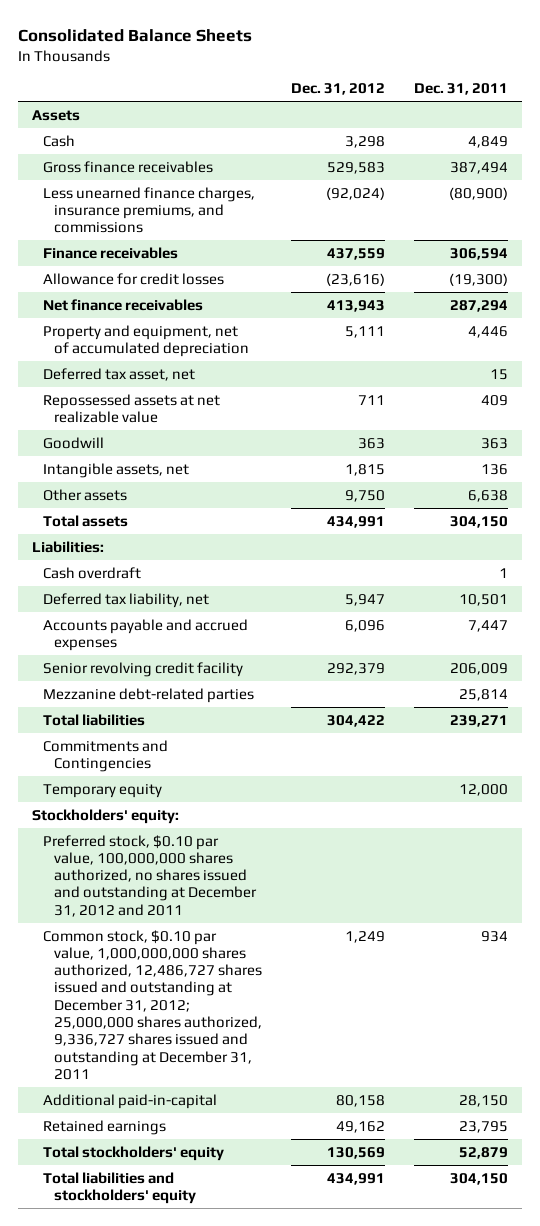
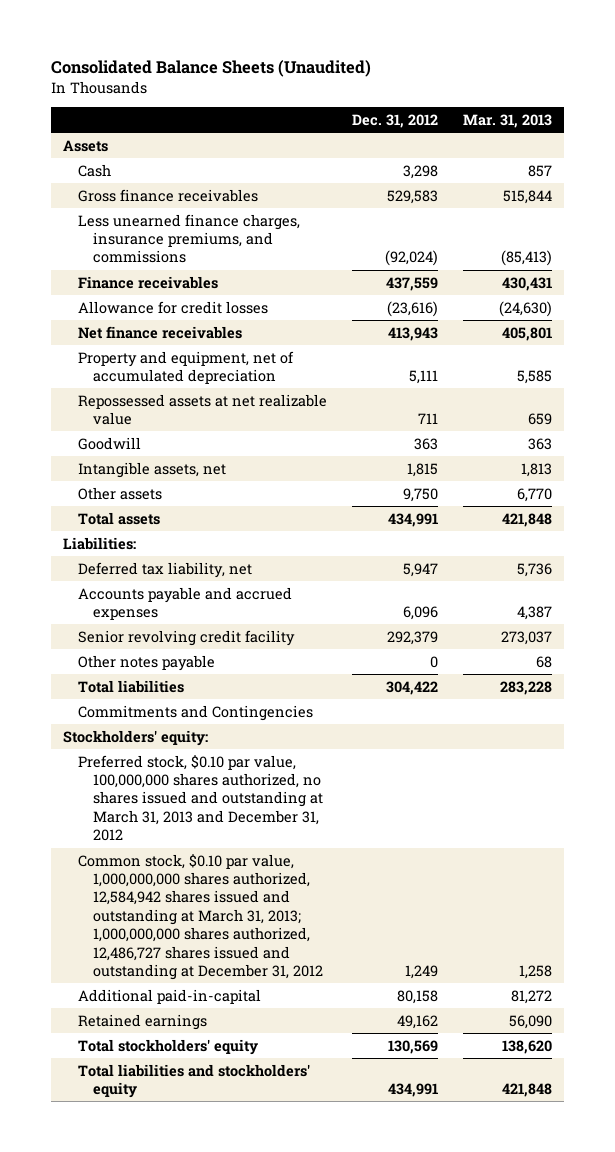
- Consolidated Balance Sheets
+ Consolidated Balance Sheets (Unaudited)
- | Dec. 31, 2012 | Dec. 31, 2011
+ | Dec. 31, 2012 | Mar. 31, 2013
- Deferred tax asset, net | | 15
- Cash overdraft | | 1
- Mezzanine debt-related parties | | 25,814
+ Other notes payable | 0 | 68
- Temporary equity | | 12,000
- Preferred stock, $0.10 par value, 100,000,000 shares authorized, no shares issued and outstanding at December 31, 2012 and 2011
- Common stock, $0.10 par value, 1,000,000,000 shares authorized, 12,486,727 shares issued and outstanding at December 31, 2012; 25,000,000 shares authorized, 9,336,727 shares issued and outstanding at December 31, 2011 | 1,249 | 934
+ Preferred stock, $0.10 par value, 100,000,000 shares authorized, no shares issued and outstanding at March 31, 2013 and December 31, 2012
+ Common stock, $0.10 par value, 1,000,000,000 shares authorized, 12,584,942 shares issued and outstanding at March 31, 2013; 1,000,000,000 shares authorized, 12,486,727 shares issued and outstanding at December 31, 2012 | 1,249 | 1,258

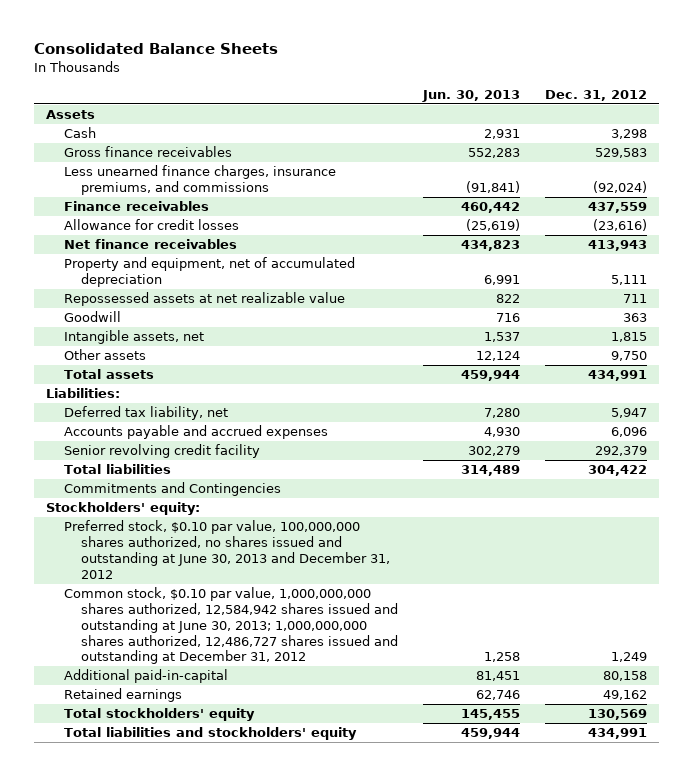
- Consolidated Balance Sheets (Unaudited)
+ Consolidated Balance Sheets
- | Dec. 31, 2012 | Mar. 31, 2013
+ | Jun. 30, 2013 | Dec. 31, 2012
- Other notes payable | 0 | 68
- Preferred stock, $0.10 par value, 100,000,000 shares authorized, no shares issued and outstanding at March 31, 2013 and December 31, 2012
- Common stock, $0.10 par value, 1,000,000,000 shares authorized, 12,584,942 shares issued and outstanding at March 31, 2013; 1,000,000,000 shares authorized, 12,486,727 shares issued and outstanding at December 31, 2012 | 1,249 | 1,258
+ Preferred stock, $0.10 par value, 100,000,000 shares authorized, no shares issued and outstanding at June 30, 2013 and December 31, 2012
+ Common stock, $0.10 par value, 1,000,000,000 shares authorized, 12,584,942 shares issued and outstanding at June 30, 2013; 1,000,000,000 shares authorized, 12,486,727 shares issued and outstanding at December 31, 2012 | 1,258 | 1,249

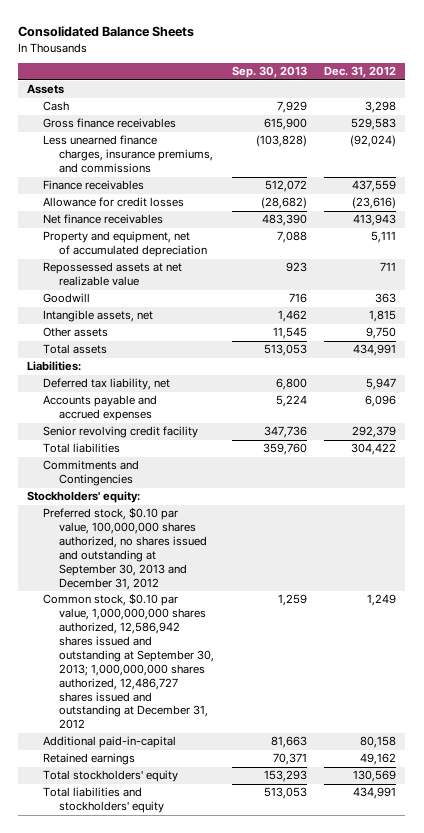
- | Jun. 30, 2013 | Dec. 31, 2012
+ | Sep. 30, 2013 | Dec. 31, 2012
- Preferred stock, $0.10 par value, 100,000,000 shares authorized, no shares issued and outstanding at June 30, 2013 and December 31, 2012
- Common stock, $0.10 par value, 1,000,000,000 shares authorized, 12,584,942 shares issued and outstanding at June 30, 2013; 1,000,000,000 shares authorized, 12,486,727 shares issued and outstanding at December 31, 2012 | 1,258 | 1,249
+ Preferred stock, $0.10 par value, 100,000,000 shares authorized, no shares issued and outstanding at September 30, 2013 and December 31, 2012
+ Common stock, $0.10 par value, 1,000,000,000 shares authorized, 12,586,942 shares issued and outstanding at September 30, 2013; 1,000,000,000 shares authorized, 12,486,727 shares issued and outstanding at December 31, 2012 | 1,259 | 1,249

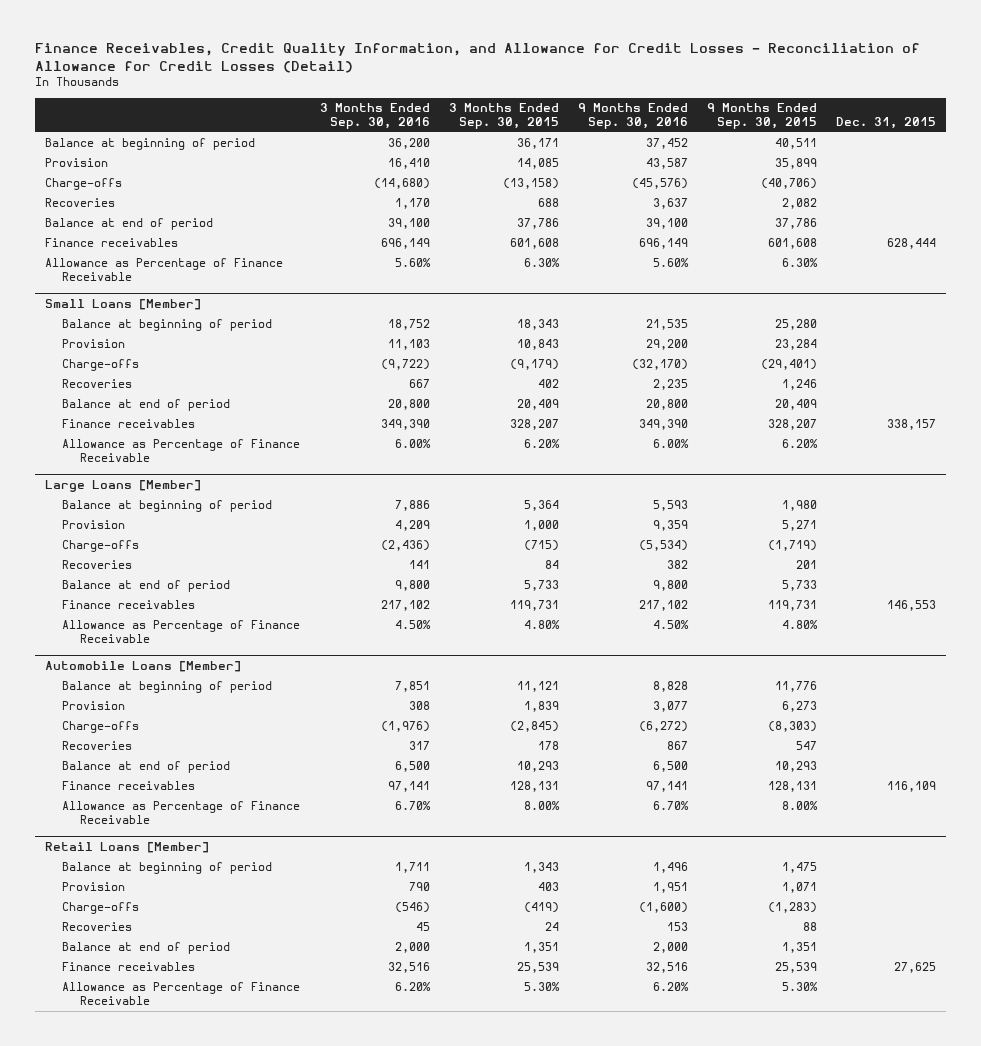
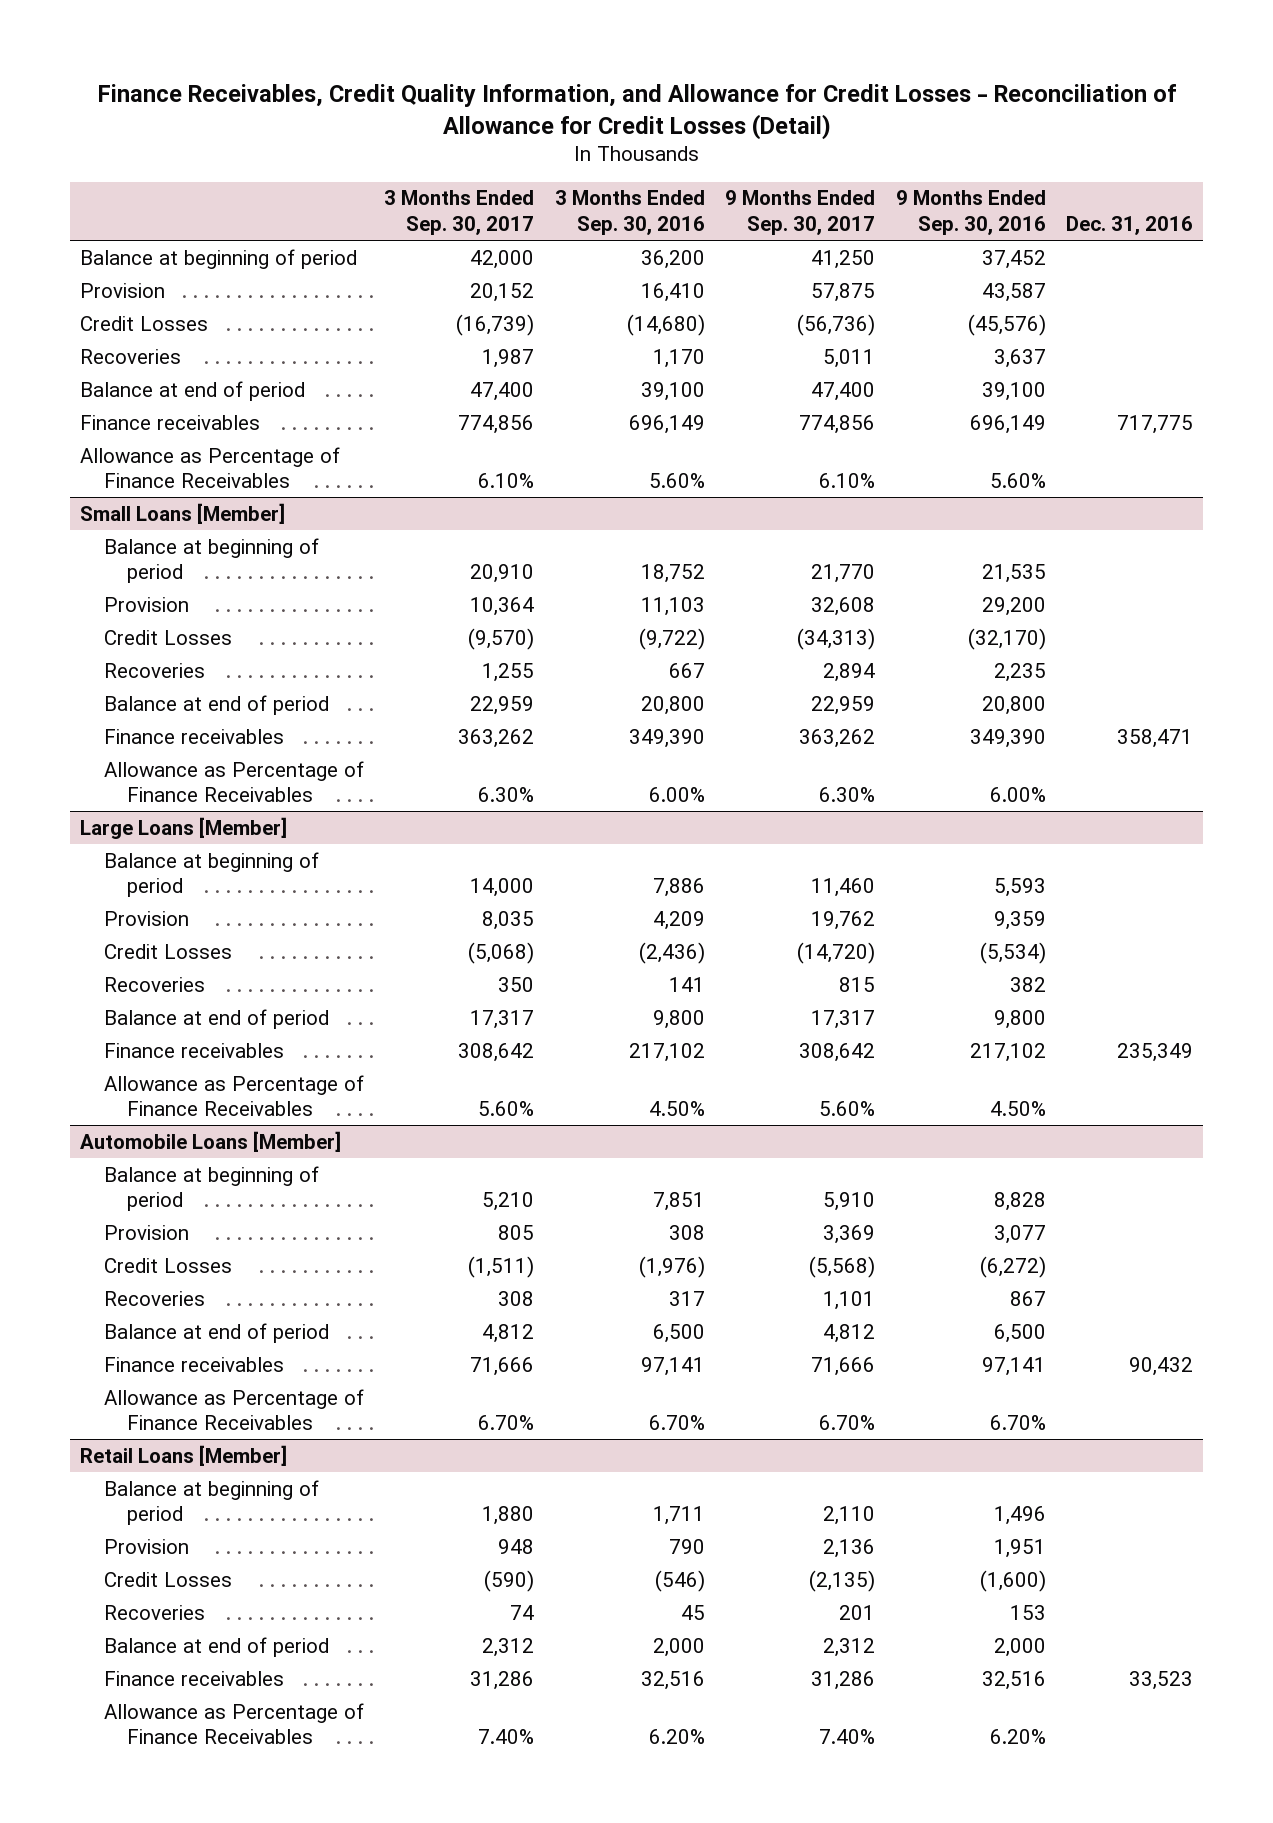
- | 3 Months Ended Sep. 30, 2016 | 3 Months Ended Sep. 30, 2015 | 9 Months Ended Sep. 30, 2016 | 9 Months Ended Sep. 30, 2015 | Dec. 31, 2015
+ | 3 Months Ended Sep. 30, 2017 | 3 Months Ended Sep. 30, 2016 | 9 Months Ended Sep. 30, 2017 | 9 Months Ended Sep. 30, 2016 | Dec. 31, 2016
- Charge-offs | (14,680) | (13,158) | (45,576) | (40,706) |
+ Credit Losses | (16,739) | (14,680) | (56,736) | (45,576) |
- Allowance as Percentage of Finance Receivable | 5.60% | 6.30% | 5.60% | 6.30% |
+ Allowance as Percentage of Finance Receivables | 6.10% | 5.60% | 6.10% | 5.60% |
@ Small Loans [Member]
- Charge-offs | (9,722) | (9,179) | (32,170) | (29,401) |
+ Credit Losses | (9,570) | (9,722) | (34,313) | (32,170) |
- Allowance as Percentage of Finance Receivable | 6.00% | 6.20% | 6.00% | 6.20% |
+ Allowance as Percentage of Finance Receivables | 6.30% | 6.00% | 6.30% | 6.00% |
@ Large Loans [Member]
- Charge-offs | (2,436) | (715) | (5,534) | (1,719) |
+ Credit Losses | (5,068) | (2,436) | (14,720) | (5,534) |
- Allowance as Percentage of Finance Receivable | 4.50% | 4.80% | 4.50% | 4.80% |
+ Allowance as Percentage of Finance Receivables | 5.60% | 4.50% | 5.60% | 4.50% |
@ Automobile Loans [Member]
- Charge-offs | (1,976) | (2,845) | (6,272) | (8,303) |
+ Credit Losses | (1,511) | (1,976) | (5,568) | (6,272) |
- Allowance as Percentage of Finance Receivable | 6.70% | 8.00% | 6.70% | 8.00% |
+ Allowance as Percentage of Finance Receivables | 6.70% | 6.70% | 6.70% | 6.70% |
@ Retail Loans [Member]
- Charge-offs | (546) | (419) | (1,600) | (1,283) |
+ Credit Losses | (590) | (546) | (2,135) | (1,600) |
- Allowance as Percentage of Finance Receivable | 6.20% | 5.30% | 6.20% | 5.30% |
+ Allowance as Percentage of Finance Receivables | 7.40% | 6.20% | 7.40% | 6.20% |

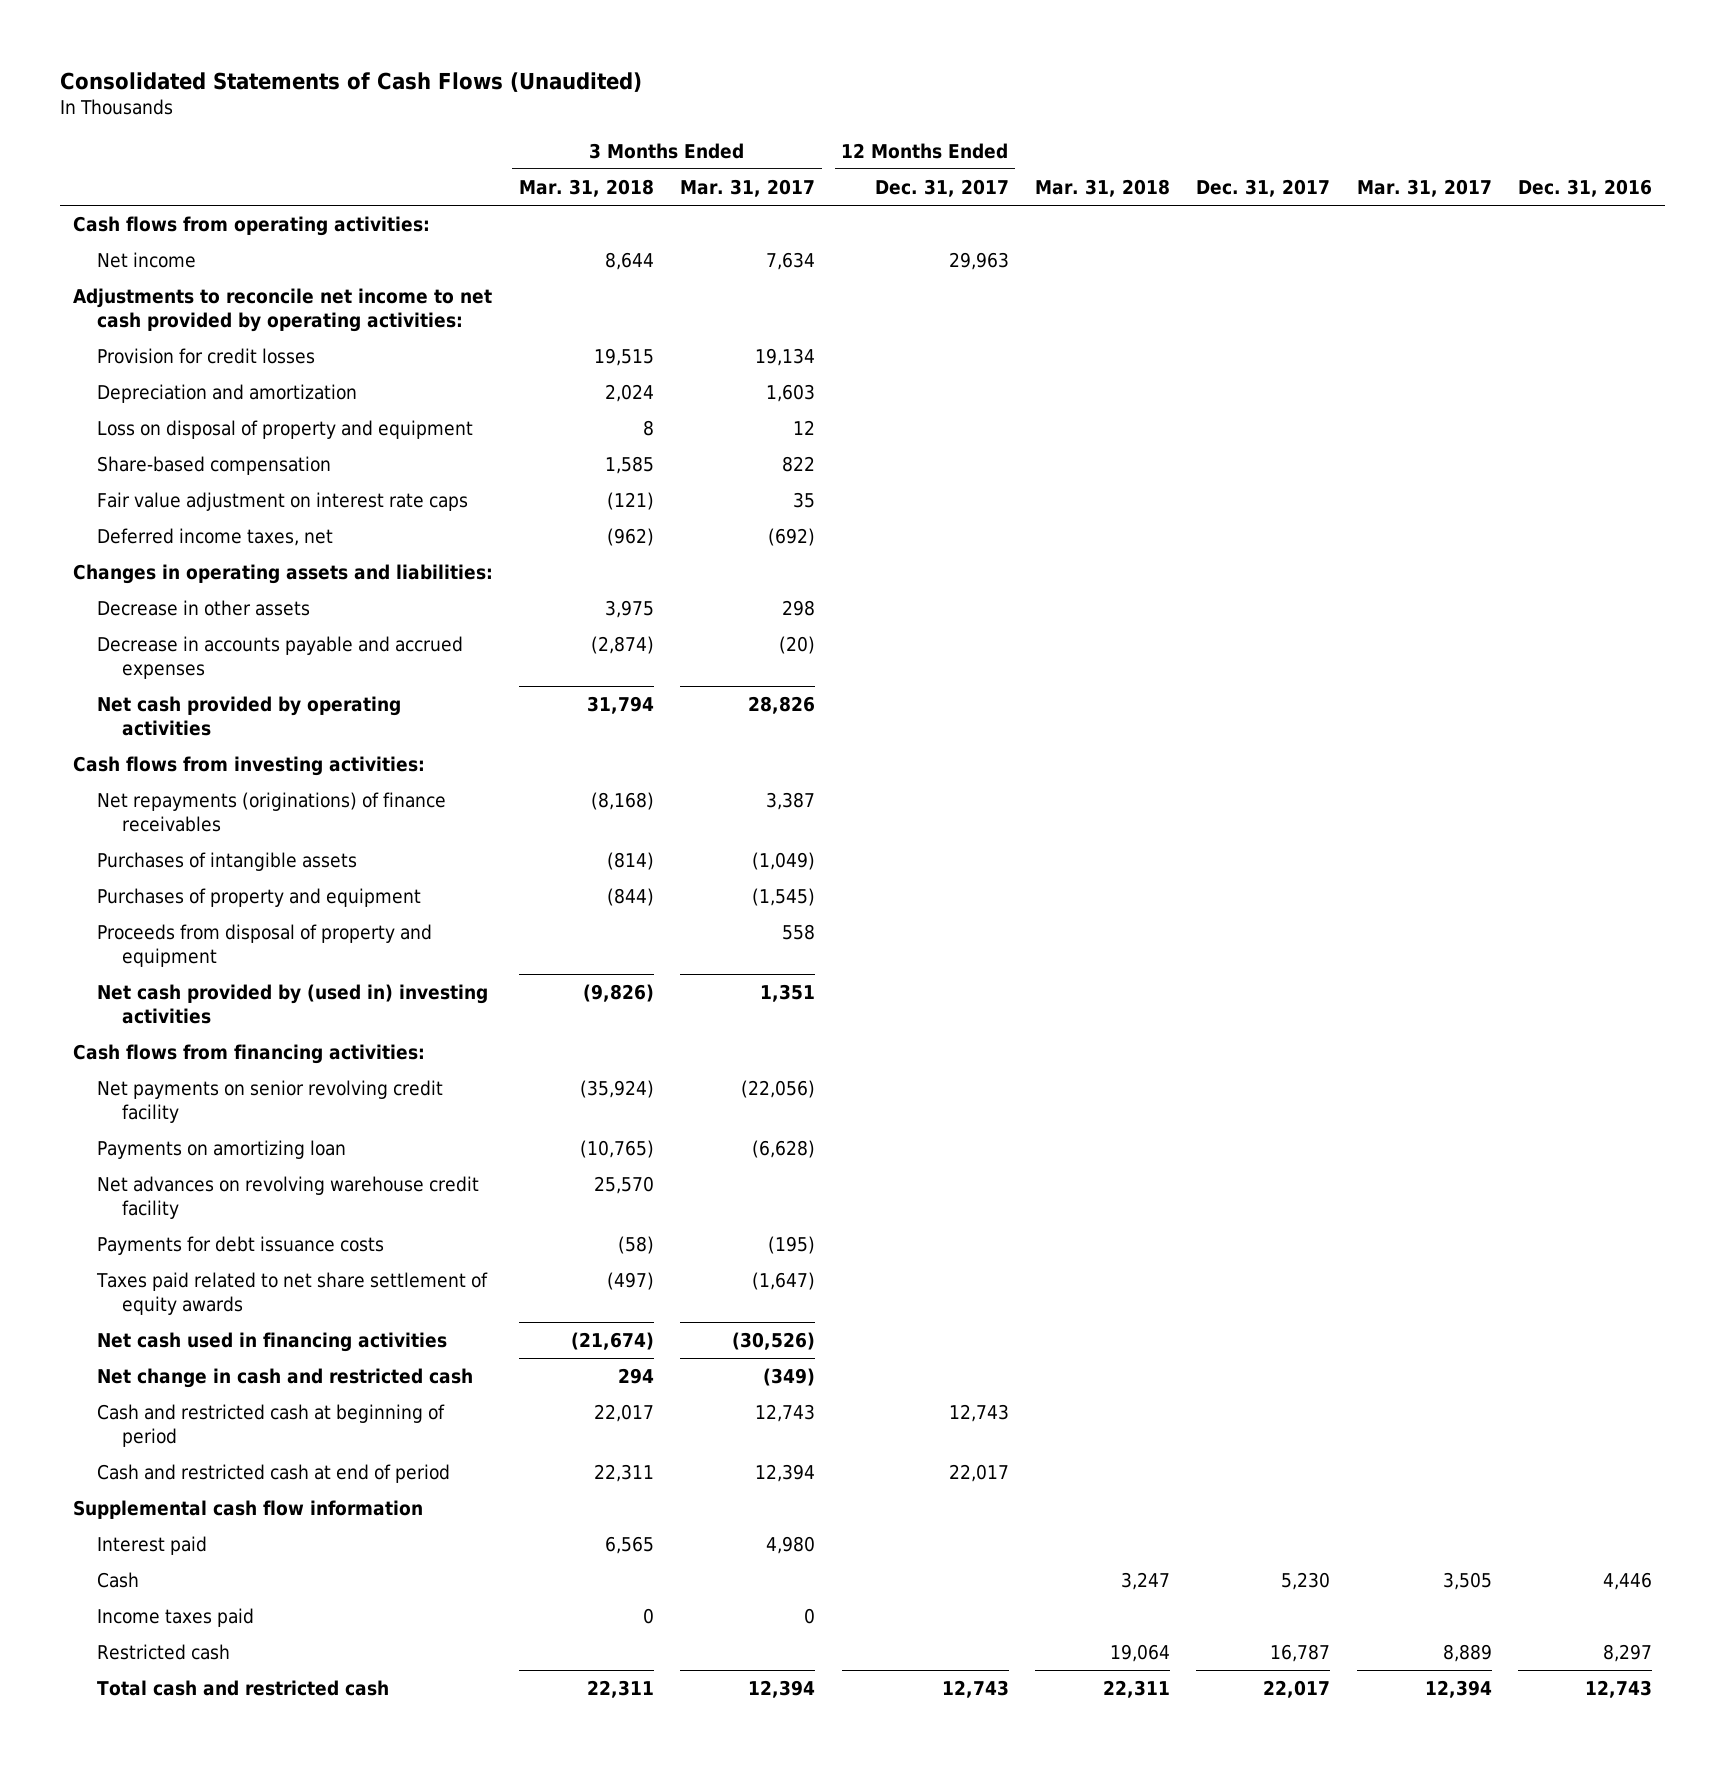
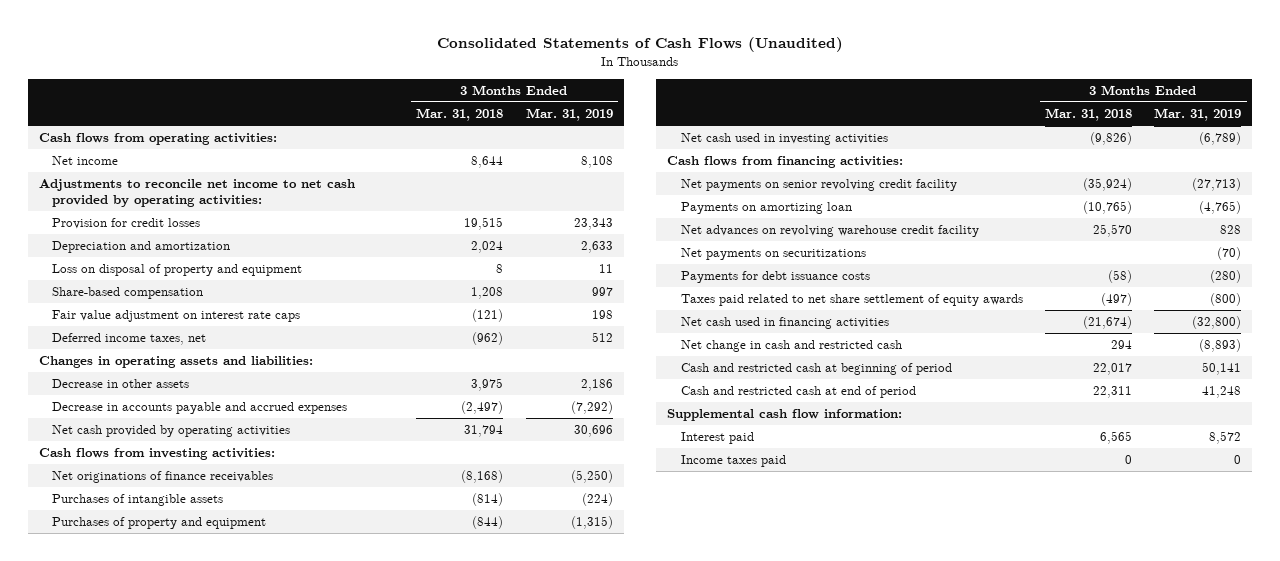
- | 3 Months Ended Mar. 31, 2018 | 3 Months Ended Mar. 31, 2017 | 12 Months Ended Dec. 31, 2017 | Mar. 31, 2018 | Dec. 31, 2017 | Mar. 31, 2017 | Dec. 31, 2016
+ | 3 Months Ended Mar. 31, 2018 | 3 Months Ended Mar. 31, 2019
- Share-based compensation | 1,585 | 822 | | | | |
+ Share-based compensation | 1,208 | 997
- Decrease in accounts payable and accrued expenses | (2,874) | (20) | | | | |
+ Decrease in accounts payable and accrued expenses | (2,497) | (7,292)
- Net repayments (originations) of finance receivables | (8,168) | 3,387 | | | | |
+ Net originations of finance receivables | (8,168) | (5,250)
- Proceeds from disposal of property and equipment | | 558 | | | | |
- Net cash provided by (used in) investing activities | (9,826) | 1,351 | | | | |
+ Net cash used in investing activities | (9,826) | (6,789)
+ Net payments on securitizations | | (70)
- Supplemental cash flow information
+ Supplemental cash flow information:
- Cash | | | | 3,247 | 5,230 | 3,505 | 4,446
- Restricted cash | | | | 19,064 | 16,787 | 8,889 | 8,297
- Total cash and restricted cash | 22,311 | 12,394 | 12,743 | 22,311 | 22,017 | 12,394 | 12,743

